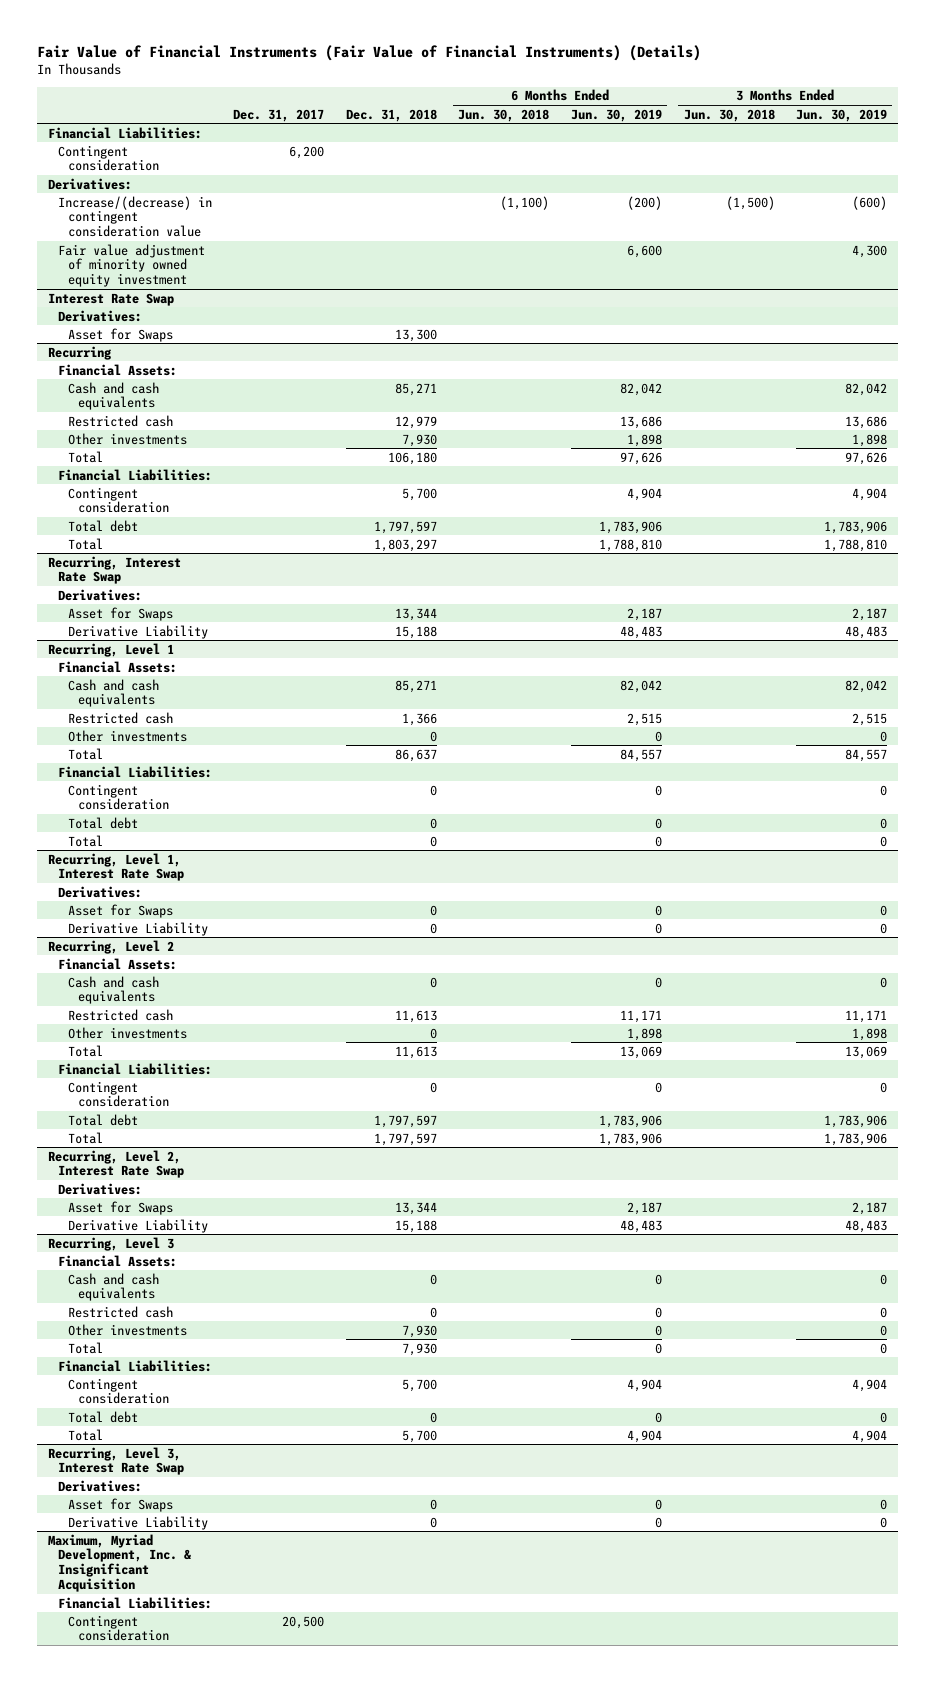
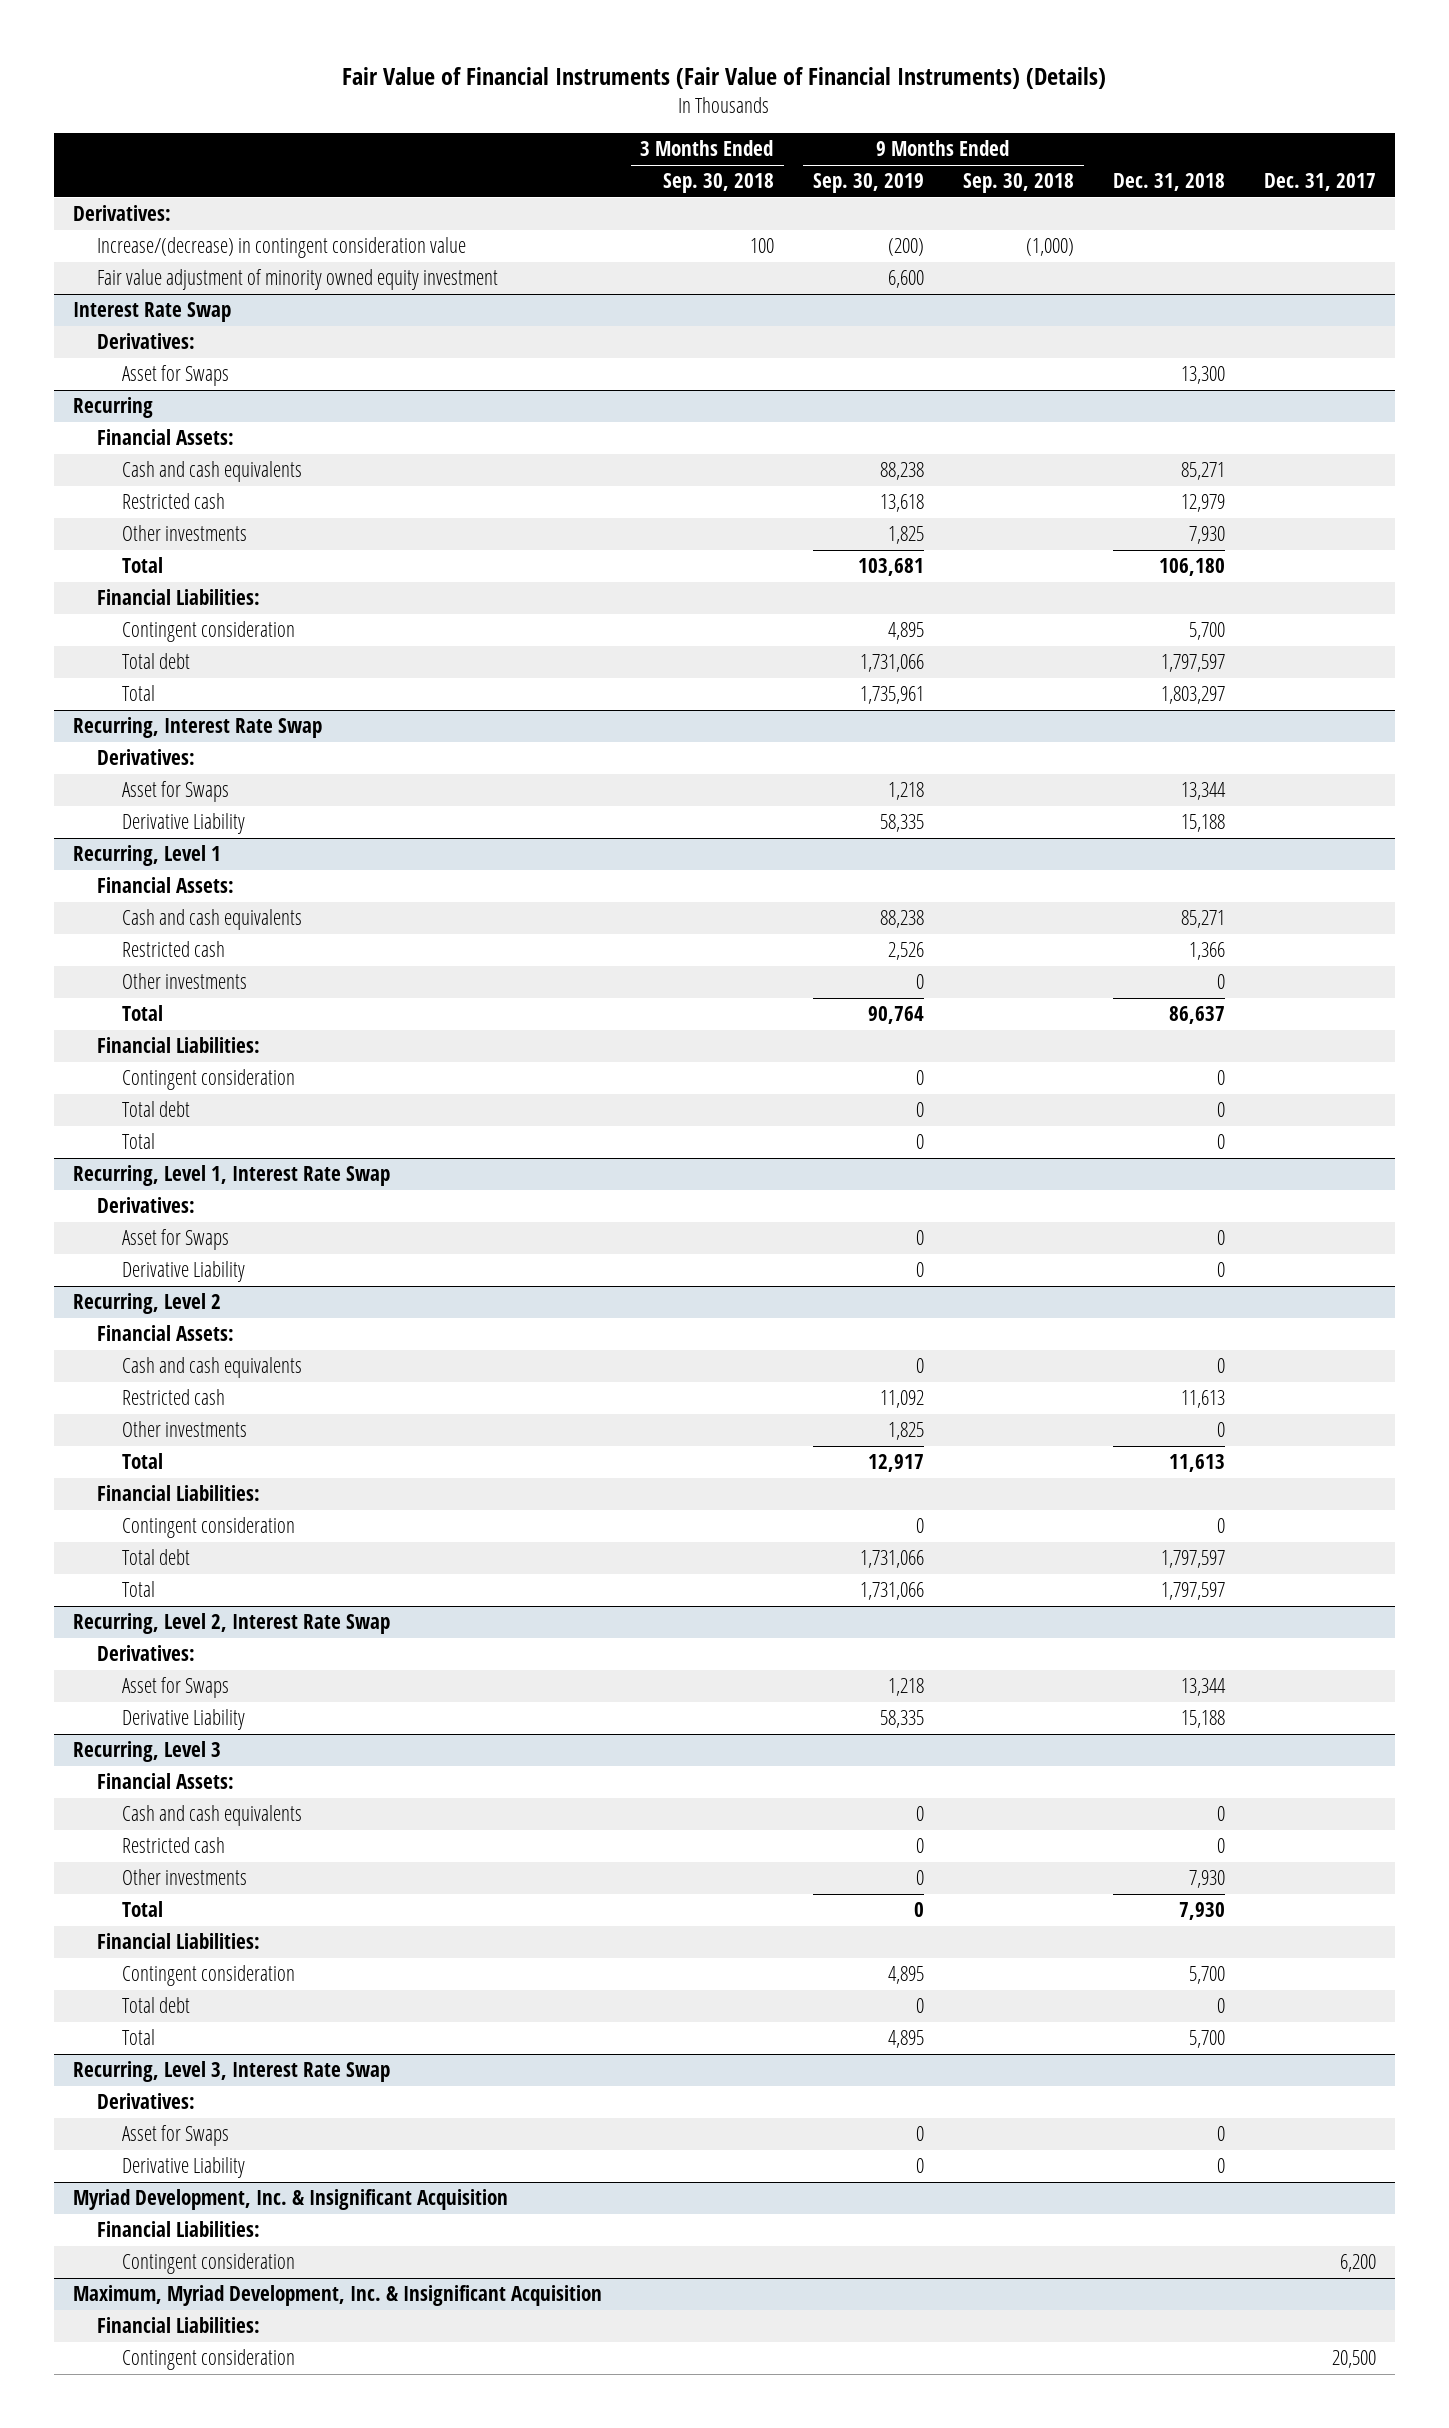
- | Dec. 31, 2017 | Dec. 31, 2018 | 6 Months Ended Jun. 30, 2018 | 6 Months Ended Jun. 30, 2019 | 3 Months Ended Jun. 30, 2018 | 3 Months Ended Jun. 30, 2019
+ | 3 Months Ended Sep. 30, 2018 | 9 Months Ended Sep. 30, 2019 | 9 Months Ended Sep. 30, 2018 | Dec. 31, 2018 | Dec. 31, 2017
- Financial Liabilities:
- Contingent consideration | 6,200 | | | | |
+ Myriad Development, Inc. & Insignificant Acquisition
+ Financial Liabilities:
+ Contingent consideration | | | | | 6,200

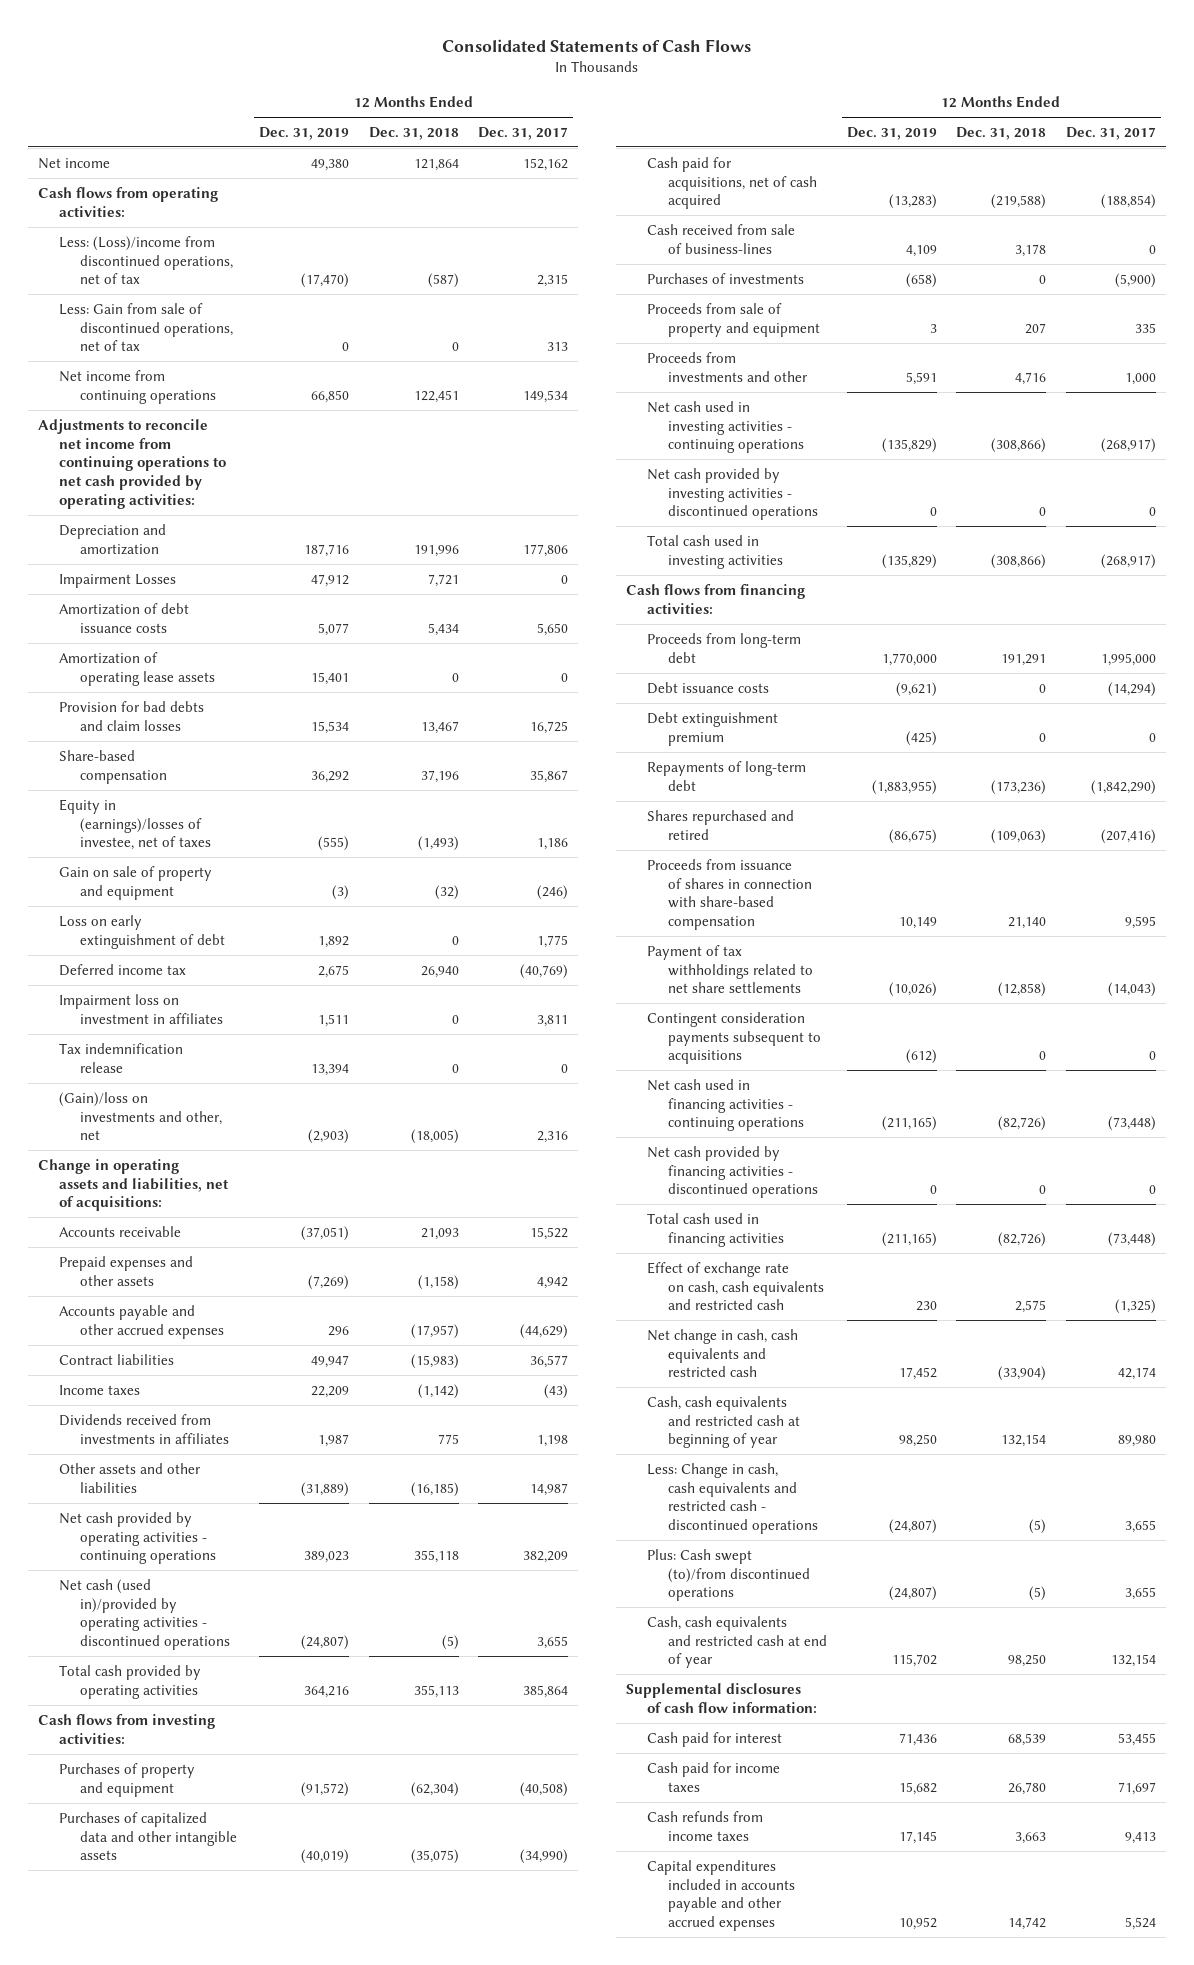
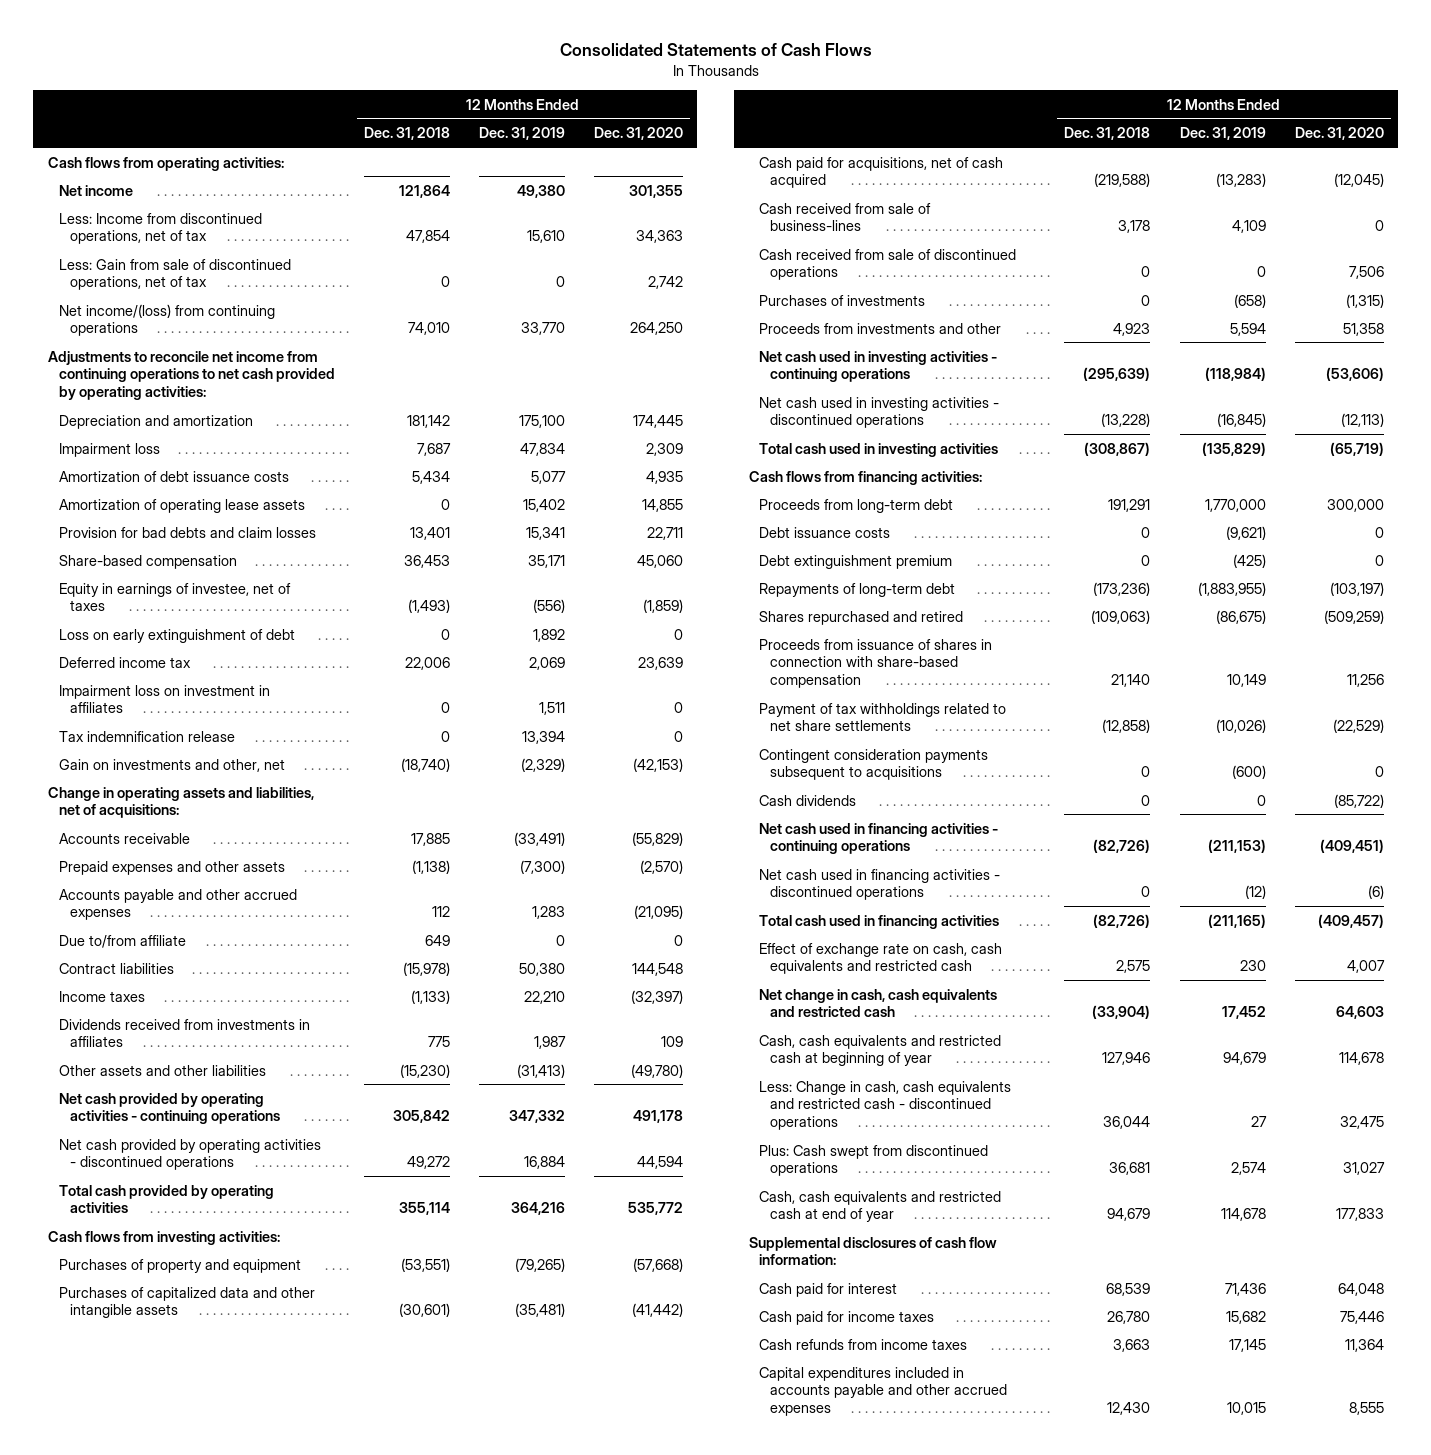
- | 12 Months Ended Dec. 31, 2019 | 12 Months Ended Dec. 31, 2018 | 12 Months Ended Dec. 31, 2017
+ | 12 Months Ended Dec. 31, 2018 | 12 Months Ended Dec. 31, 2019 | 12 Months Ended Dec. 31, 2020
- Less: (Loss)/income from discontinued operations, net of tax | (17,470) | (587) | 2,315
moved down: Net income | 121,864 | 49,380 | 301,355
+ Less: Income from discontinued operations, net of tax | 47,854 | 15,610 | 34,363
- Net income from continuing operations | 66,850 | 122,451 | 149,534
+ Net income/(loss) from continuing operations | 74,010 | 33,770 | 264,250
- Depreciation and amortization | 187,716 | 191,996 | 177,806
- Impairment Losses | 47,912 | 7,721 | 0
+ Depreciation and amortization | 181,142 | 175,100 | 174,445
+ Impairment loss | 7,687 | 47,834 | 2,309
- Amortization of operating lease assets | 15,401 | 0 | 0
- Provision for bad debts and claim losses | 15,534 | 13,467 | 16,725
- Share-based compensation | 36,292 | 37,196 | 35,867
- Equity in (earnings)/losses of investee, net of taxes | (555) | (1,493) | 1,186
- Gain on sale of property and equipment | (3) | (32) | (246)
+ Amortization of operating lease assets | 0 | 15,402 | 14,855
+ Provision for bad debts and claim losses | 13,401 | 15,341 | 22,711
+ Share-based compensation | 36,453 | 35,171 | 45,060
+ Equity in earnings of investee, net of taxes | (1,493) | (556) | (1,859)
- Deferred income tax | 2,675 | 26,940 | (40,769)
+ Deferred income tax | 22,006 | 2,069 | 23,639
- (Gain)/loss on investments and other, net | (2,903) | (18,005) | 2,316
+ Gain on investments and other, net | (18,740) | (2,329) | (42,153)
- Accounts receivable | (37,051) | 21,093 | 15,522
- Prepaid expenses and other assets | (7,269) | (1,158) | 4,942
- Accounts payable and other accrued expenses | 296 | (17,957) | (44,629)
- Contract liabilities | 49,947 | (15,983) | 36,577
- Income taxes | 22,209 | (1,142) | (43)
+ Accounts receivable | 17,885 | (33,491) | (55,829)
+ Prepaid expenses and other assets | (1,138) | (7,300) | (2,570)
+ Accounts payable and other accrued expenses | 112 | 1,283 | (21,095)
+ Due to/from affiliate | 649 | 0 | 0
+ Contract liabilities | (15,978) | 50,380 | 144,548
+ Income taxes | (1,133) | 22,210 | (32,397)
- Other assets and other liabilities | (31,889) | (16,185) | 14,987
- Net cash provided by operating activities - continuing operations | 389,023 | 355,118 | 382,209
- Net cash (used in)/provided by operating activities - discontinued operations | (24,807) | (5) | 3,655
- Total cash provided by operating activities | 364,216 | 355,113 | 385,864
+ Other assets and other liabilities | (15,230) | (31,413) | (49,780)
+ Net cash provided by operating activities - continuing operations | 305,842 | 347,332 | 491,178
+ Net cash provided by operating activities - discontinued operations | 49,272 | 16,884 | 44,594
+ Total cash provided by operating activities | 355,114 | 364,216 | 535,772
- Purchases of property and equipment | (91,572) | (62,304) | (40,508)
- Purchases of capitalized data and other intangible assets | (40,019) | (35,075) | (34,990)
+ Purchases of property and equipment | (53,551) | (79,265) | (57,668)
+ Purchases of capitalized data and other intangible assets | (30,601) | (35,481) | (41,442)
+ Cash received from sale of discontinued operations | 0 | 0 | 7,506
- Proceeds from sale of property and equipment | 3 | 207 | 335
- Proceeds from investments and other | 5,591 | 4,716 | 1,000
- Net cash used in investing activities - continuing operations | (135,829) | (308,866) | (268,917)
- Net cash provided by investing activities - discontinued operations | 0 | 0 | 0
- Total cash used in investing activities | (135,829) | (308,866) | (268,917)
+ Proceeds from investments and other | 4,923 | 5,594 | 51,358
+ Net cash used in investing activities - continuing operations | (295,639) | (118,984) | (53,606)
+ Net cash used in investing activities - discontinued operations | (13,228) | (16,845) | (12,113)
+ Total cash used in investing activities | (308,867) | (135,829) | (65,719)
- Contingent consideration payments subsequent to acquisitions | (612) | 0 | 0
- Net cash used in financing activities - continuing operations | (211,165) | (82,726) | (73,448)
- Net cash provided by financing activities - discontinued operations | 0 | 0 | 0
+ Contingent consideration payments subsequent to acquisitions | 0 | (600) | 0
+ Cash dividends | 0 | 0 | (85,722)
+ Net cash used in financing activities - continuing operations | (82,726) | (211,153) | (409,451)
+ Net cash used in financing activities - discontinued operations | 0 | (12) | (6)
- Cash, cash equivalents and restricted cash at beginning of year | 98,250 | 132,154 | 89,980
- Less: Change in cash, cash equivalents and restricted cash - discontinued operations | (24,807) | (5) | 3,655
- Plus: Cash swept (to)/from discontinued operations | (24,807) | (5) | 3,655
- Cash, cash equivalents and restricted cash at end of year | 115,702 | 98,250 | 132,154
+ Cash, cash equivalents and restricted cash at beginning of year | 127,946 | 94,679 | 114,678
+ Less: Change in cash, cash equivalents and restricted cash - discontinued operations | 36,044 | 27 | 32,475
+ Plus: Cash swept from discontinued operations | 36,681 | 2,574 | 31,027
+ Cash, cash equivalents and restricted cash at end of year | 94,679 | 114,678 | 177,833
- Capital expenditures included in accounts payable and other accrued expenses | 10,952 | 14,742 | 5,524
+ Capital expenditures included in accounts payable and other accrued expenses | 12,430 | 10,015 | 8,555

